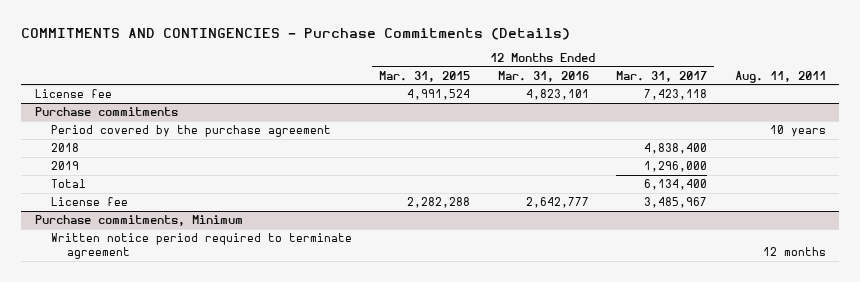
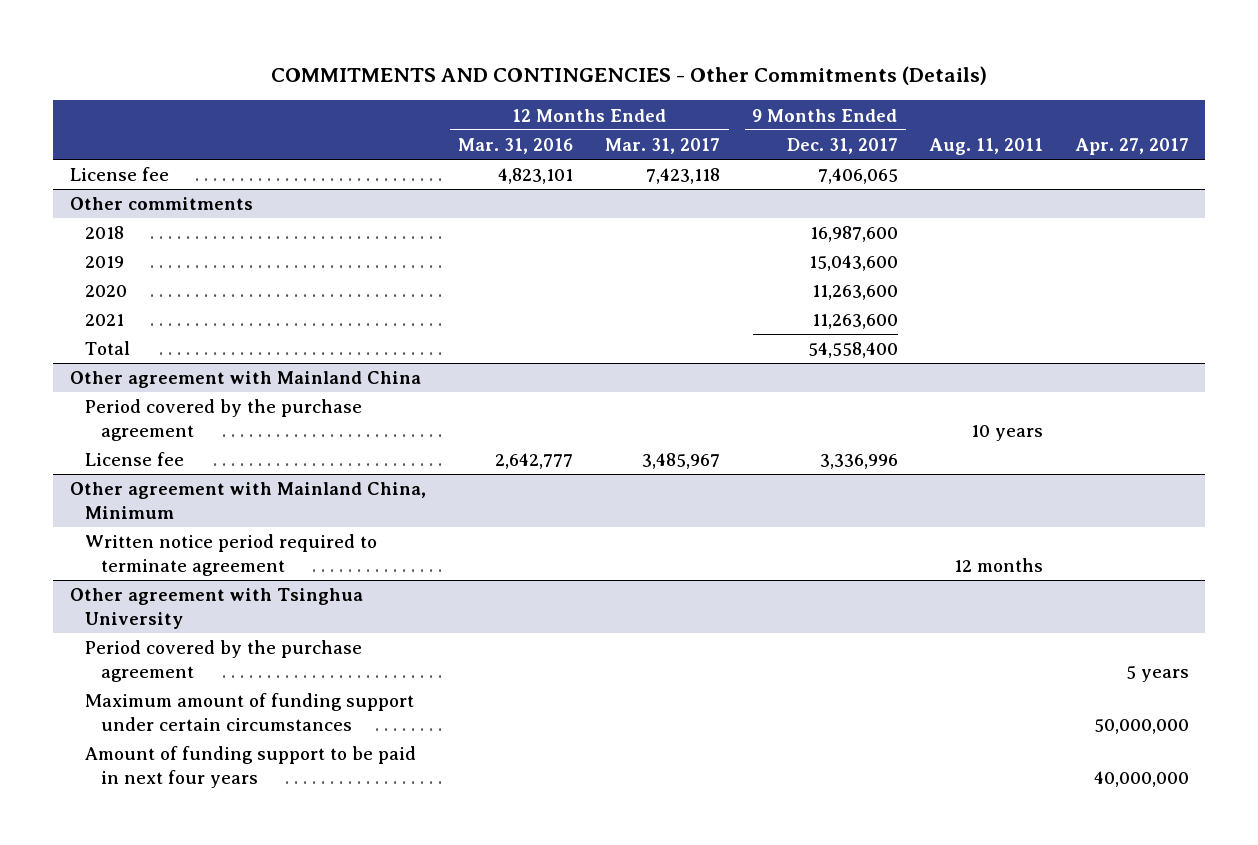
- COMMITMENTS AND CONTINGENCIES - Purchase Commitments (Details)
+ COMMITMENTS AND CONTINGENCIES - Other Commitments (Details)
- | 12 Months Ended Mar. 31, 2015 | 12 Months Ended Mar. 31, 2016 | 12 Months Ended Mar. 31, 2017 | Aug. 11, 2011
+ | 12 Months Ended Mar. 31, 2016 | 12 Months Ended Mar. 31, 2017 | 9 Months Ended Dec. 31, 2017 | Aug. 11, 2011 | Apr. 27, 2017
- Purchase commitments
+ Other commitments
+ 2018 | | | 16,987,600 | |
+ 2019 | | | 15,043,600 | |
+ 2020 | | | 11,263,600 | |
+ 2021 | | | 11,263,600 | |
+ Total | | | 54,558,400 | |
+ Other agreement with Mainland China
- 2018 | | | 4,838,400 |
- 2019 | | | 1,296,000 |
- Total | | | 6,134,400 |
- Purchase commitments, Minimum
+ Other agreement with Mainland China, Minimum
+ Other agreement with Tsinghua University
+ Period covered by the purchase agreement | | | | | 5 years
+ Maximum amount of funding support under certain circumstances | | | | | 50,000,000
+ Amount of funding support to be paid in next four years | | | | | 40,000,000

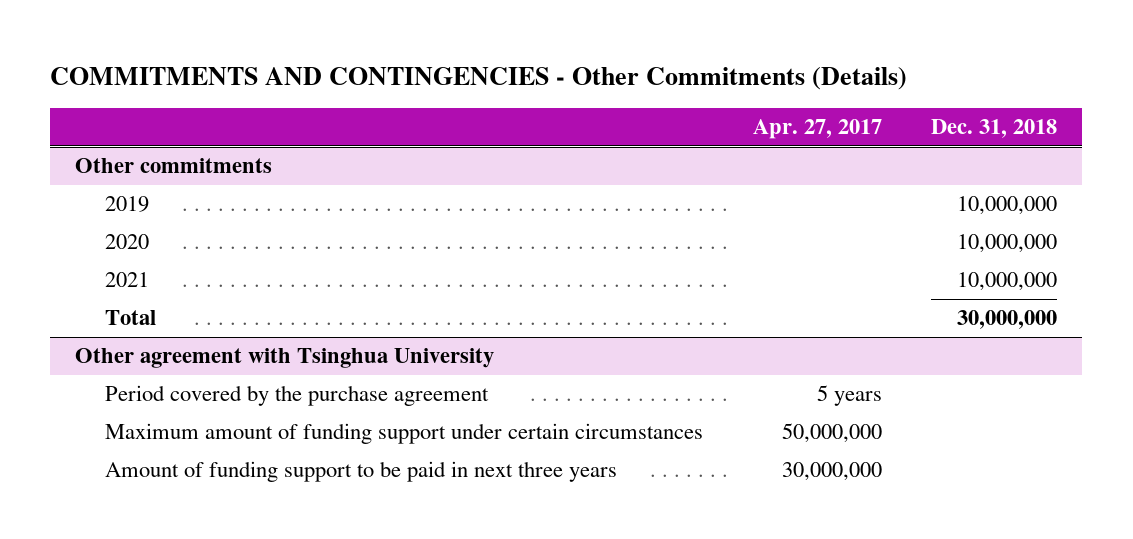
- | 12 Months Ended Mar. 31, 2016 | 12 Months Ended Mar. 31, 2017 | 9 Months Ended Dec. 31, 2017 | Aug. 11, 2011 | Apr. 27, 2017
+ | Apr. 27, 2017 | Dec. 31, 2018
- License fee | 4,823,101 | 7,423,118 | 7,406,065 | |
@ Other commitments
- 2018 | | | 16,987,600 | |
- Other agreement with Mainland China
- Period covered by the purchase agreement | | | | 10 years |
- License fee | 2,642,777 | 3,485,967 | 3,336,996 | |
- Other agreement with Mainland China, Minimum
- Written notice period required to terminate agreement | | | | 12 months |
@ Other agreement with Tsinghua University
- Amount of funding support to be paid in next four years | | | | | 40,000,000
+ Amount of funding support to be paid in next three years | 30,000,000 |

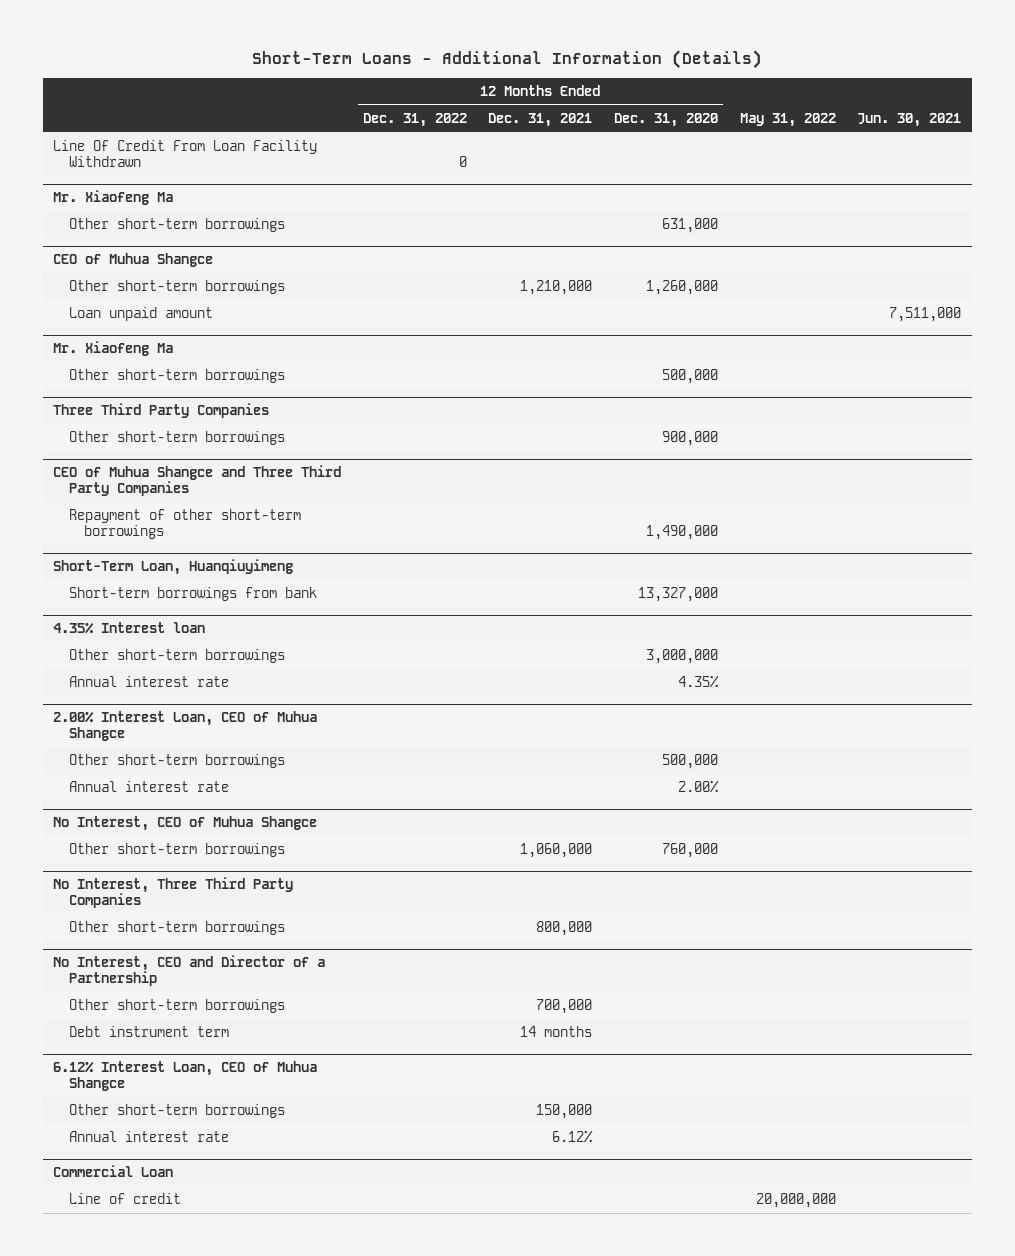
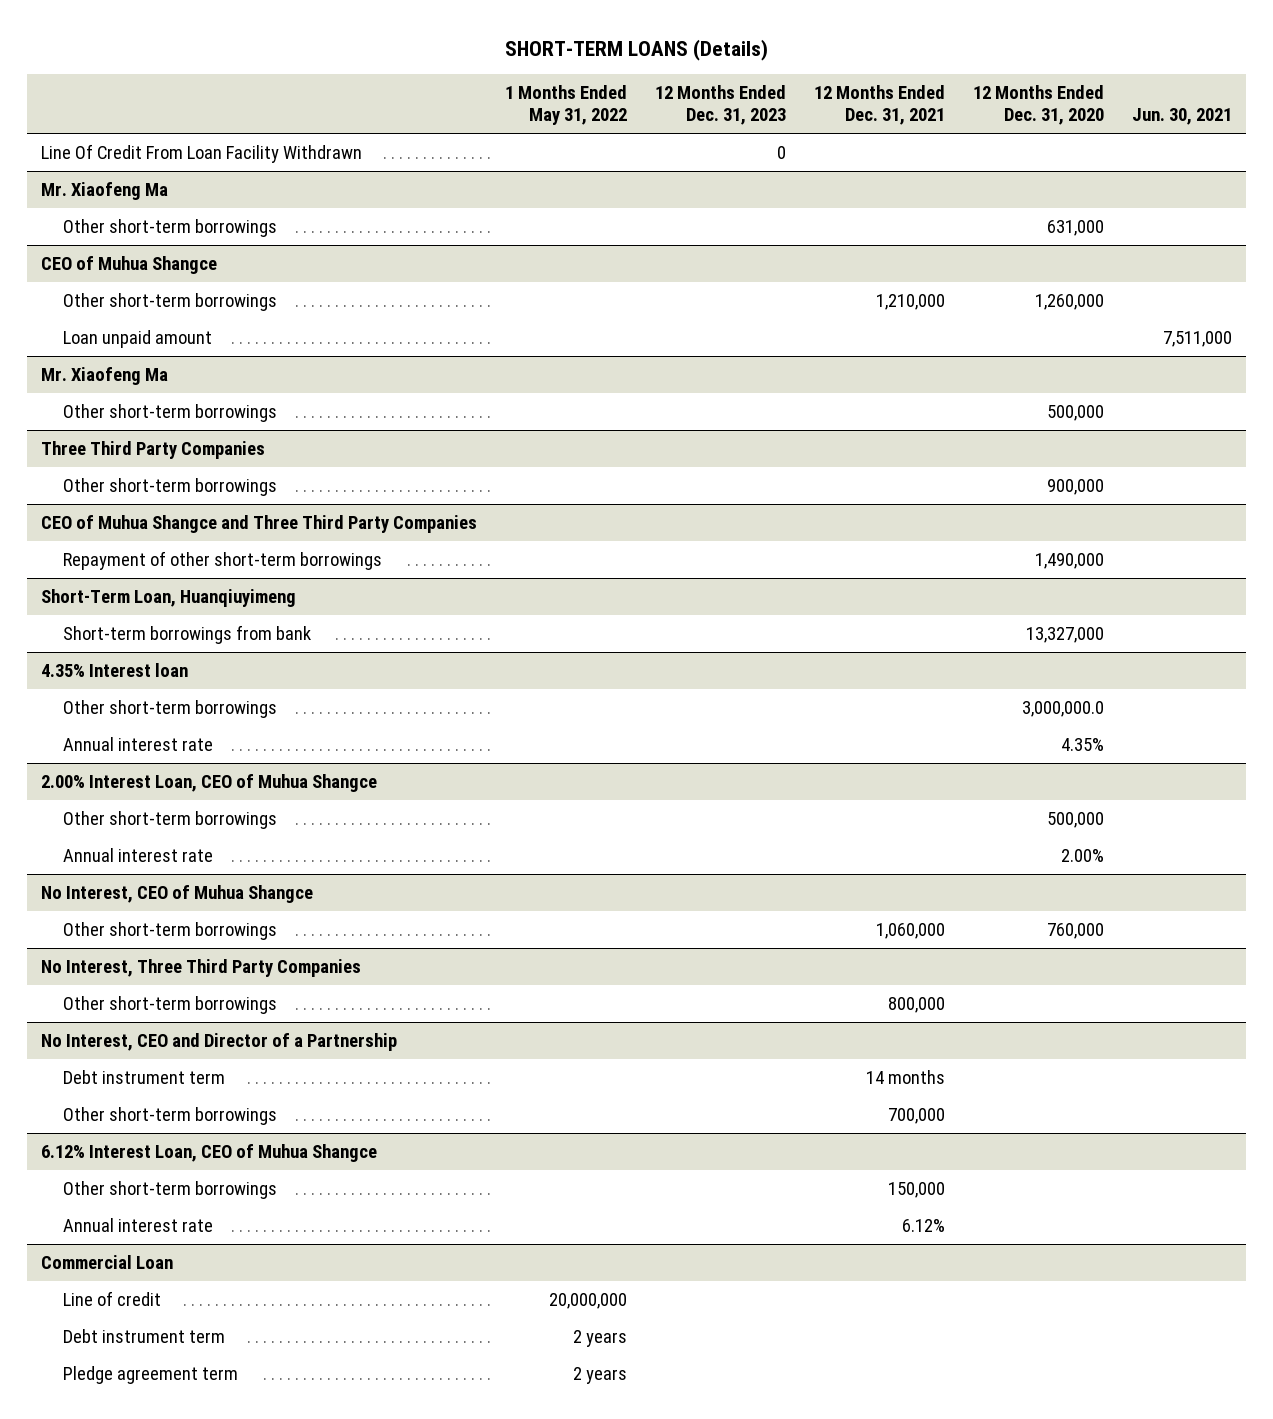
- Short-Term Loans - Additional Information (Details)
+ SHORT-TERM LOANS (Details)
- | 12 Months Ended Dec. 31, 2022 | 12 Months Ended Dec. 31, 2021 | 12 Months Ended Dec. 31, 2020 | May 31, 2022 | Jun. 30, 2021
+ | 1 Months Ended May 31, 2022 | 12 Months Ended Dec. 31, 2023 | 12 Months Ended Dec. 31, 2021 | 12 Months Ended Dec. 31, 2020 | Jun. 30, 2021
@ 4.35% Interest loan
- Other short-term borrowings | | | 3,000,000 | |
+ Other short-term borrowings | | | | 3,000,000.0 |
@ No Interest, CEO and Director of a Partnership
moved down: Other short-term borrowings | | | 700,000 | |
@ Commercial Loan
+ Debt instrument term | 2 years | | | |
+ Pledge agreement term | 2 years | | | |

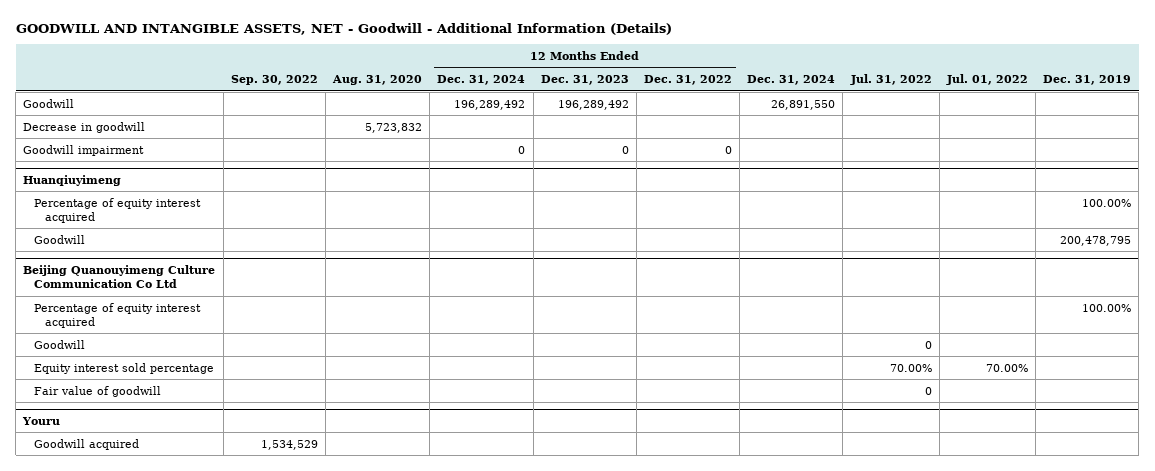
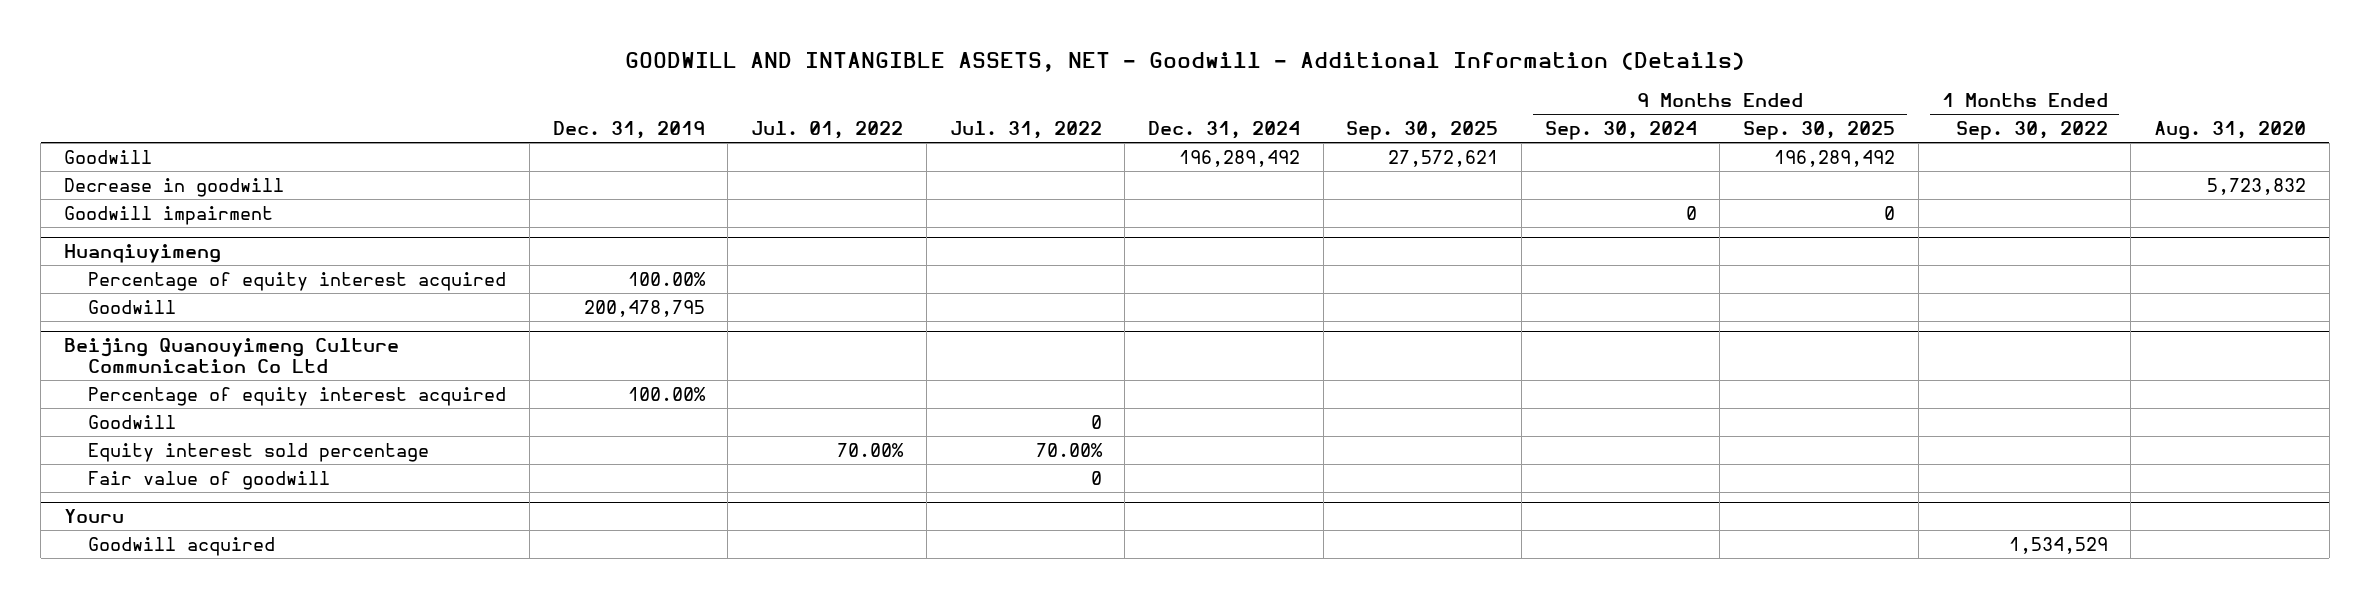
- | Sep. 30, 2022 | Aug. 31, 2020 | 12 Months Ended Dec. 31, 2024 | 12 Months Ended Dec. 31, 2023 | 12 Months Ended Dec. 31, 2022 | Dec. 31, 2024 | Jul. 31, 2022 | Jul. 01, 2022 | Dec. 31, 2019
+ | Dec. 31, 2019 | Jul. 01, 2022 | Jul. 31, 2022 | Dec. 31, 2024 | Sep. 30, 2025 | 9 Months Ended Sep. 30, 2024 | 9 Months Ended Sep. 30, 2025 | 1 Months Ended Sep. 30, 2022 | Aug. 31, 2020
- Goodwill | | | 196,289,492 | 196,289,492 | | 26,891,550 | | |
+ Goodwill | | | | 196,289,492 | 27,572,621 | | 196,289,492 | |

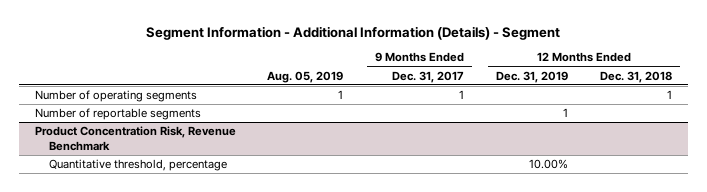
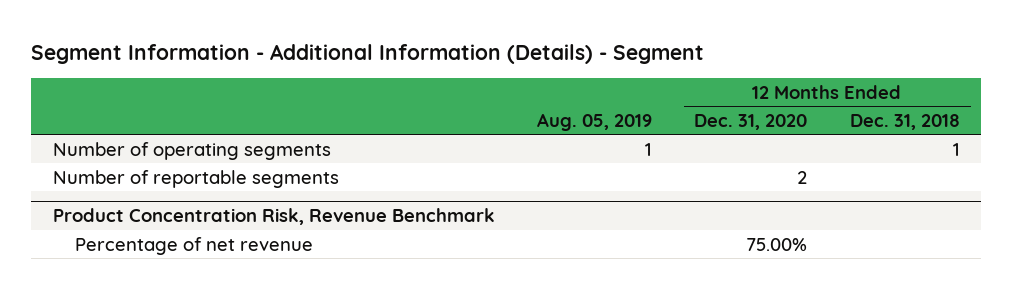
- | Aug. 05, 2019 | 9 Months Ended Dec. 31, 2017 | 12 Months Ended Dec. 31, 2019 | 12 Months Ended Dec. 31, 2018
+ | Aug. 05, 2019 | 12 Months Ended Dec. 31, 2020 | 12 Months Ended Dec. 31, 2018
@ Product Concentration Risk, Revenue Benchmark
- Quantitative threshold, percentage | | | 10.00% |
+ Percentage of net revenue | | 75.00% |

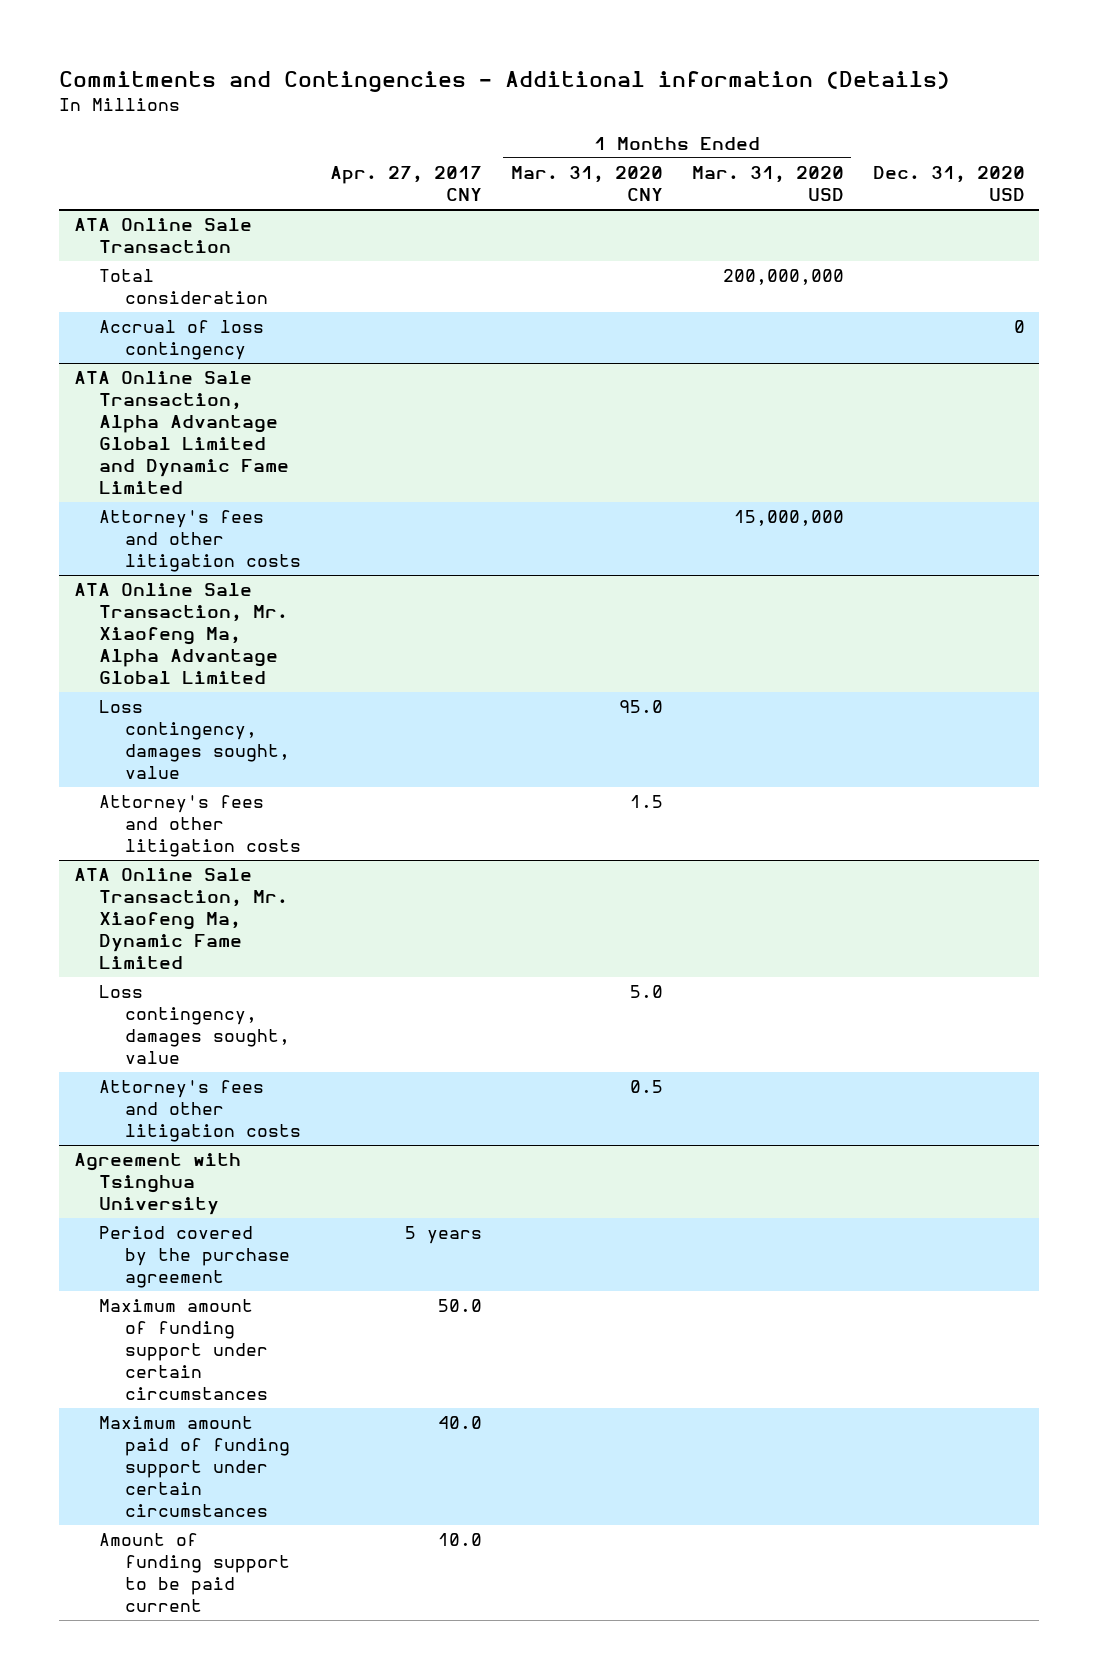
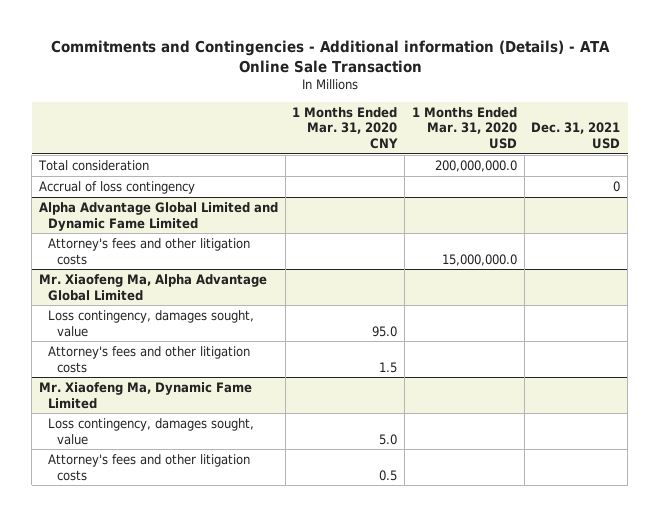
- Commitments and Contingencies - Additional information (Details)
+ Commitments and Contingencies - Additional information (Details) - ATA Online Sale Transaction
- | Apr. 27, 2017 CNY | 1 Months Ended Mar. 31, 2020 CNY | 1 Months Ended Mar. 31, 2020 USD | Dec. 31, 2020 USD
+ | 1 Months Ended Mar. 31, 2020 CNY | 1 Months Ended Mar. 31, 2020 USD | Dec. 31, 2021 USD
- ATA Online Sale Transaction
- Total consideration | | | 200,000,000 |
- Accrual of loss contingency | | | | 0
- ATA Online Sale Transaction, Alpha Advantage Global Limited and Dynamic Fame Limited
- Attorney's fees and other litigation costs | | | 15,000,000 |
- ATA Online Sale Transaction, Mr. Xiaofeng Ma, Alpha Advantage Global Limited
+ Total consideration | | 200,000,000.0 |
+ Accrual of loss contingency | | | 0
+ Alpha Advantage Global Limited and Dynamic Fame Limited
+ Attorney's fees and other litigation costs | | 15,000,000.0 |
+ Mr. Xiaofeng Ma, Alpha Advantage Global Limited
- ATA Online Sale Transaction, Mr. Xiaofeng Ma, Dynamic Fame Limited
+ Mr. Xiaofeng Ma, Dynamic Fame Limited
- Agreement with Tsinghua University
- Period covered by the purchase agreement | 5 years | | |
- Maximum amount of funding support under certain circumstances | 50.0 | | |
- Maximum amount paid of funding support under certain circumstances | 40.0 | | |
- Amount of funding support to be paid current | 10.0 | | |

